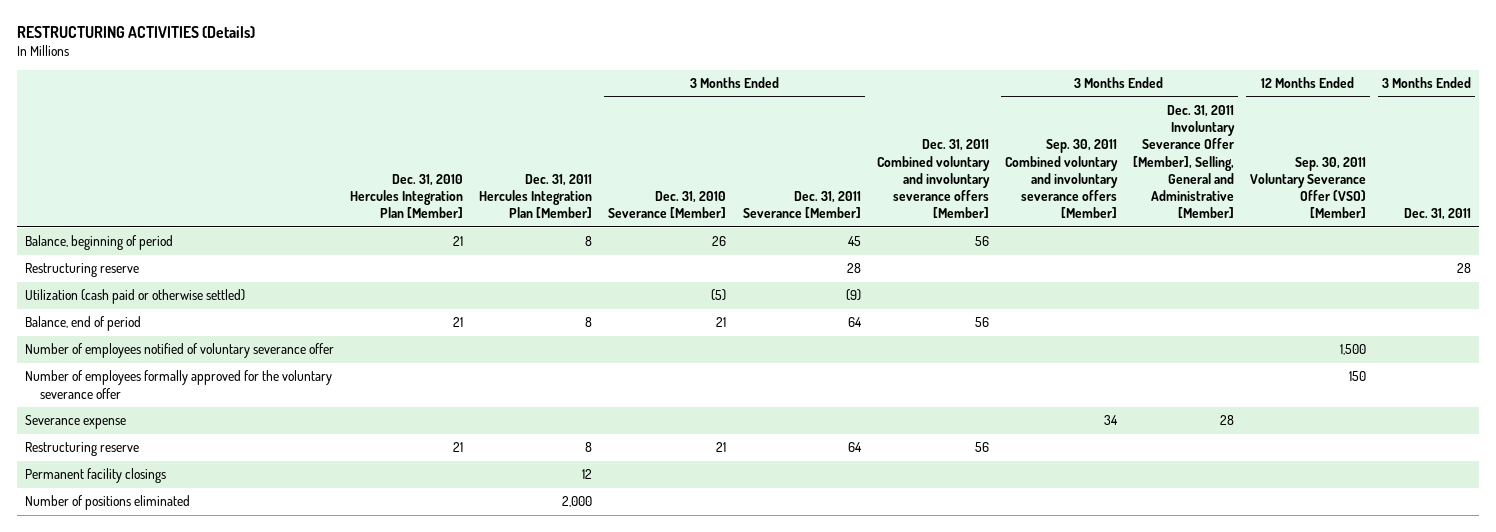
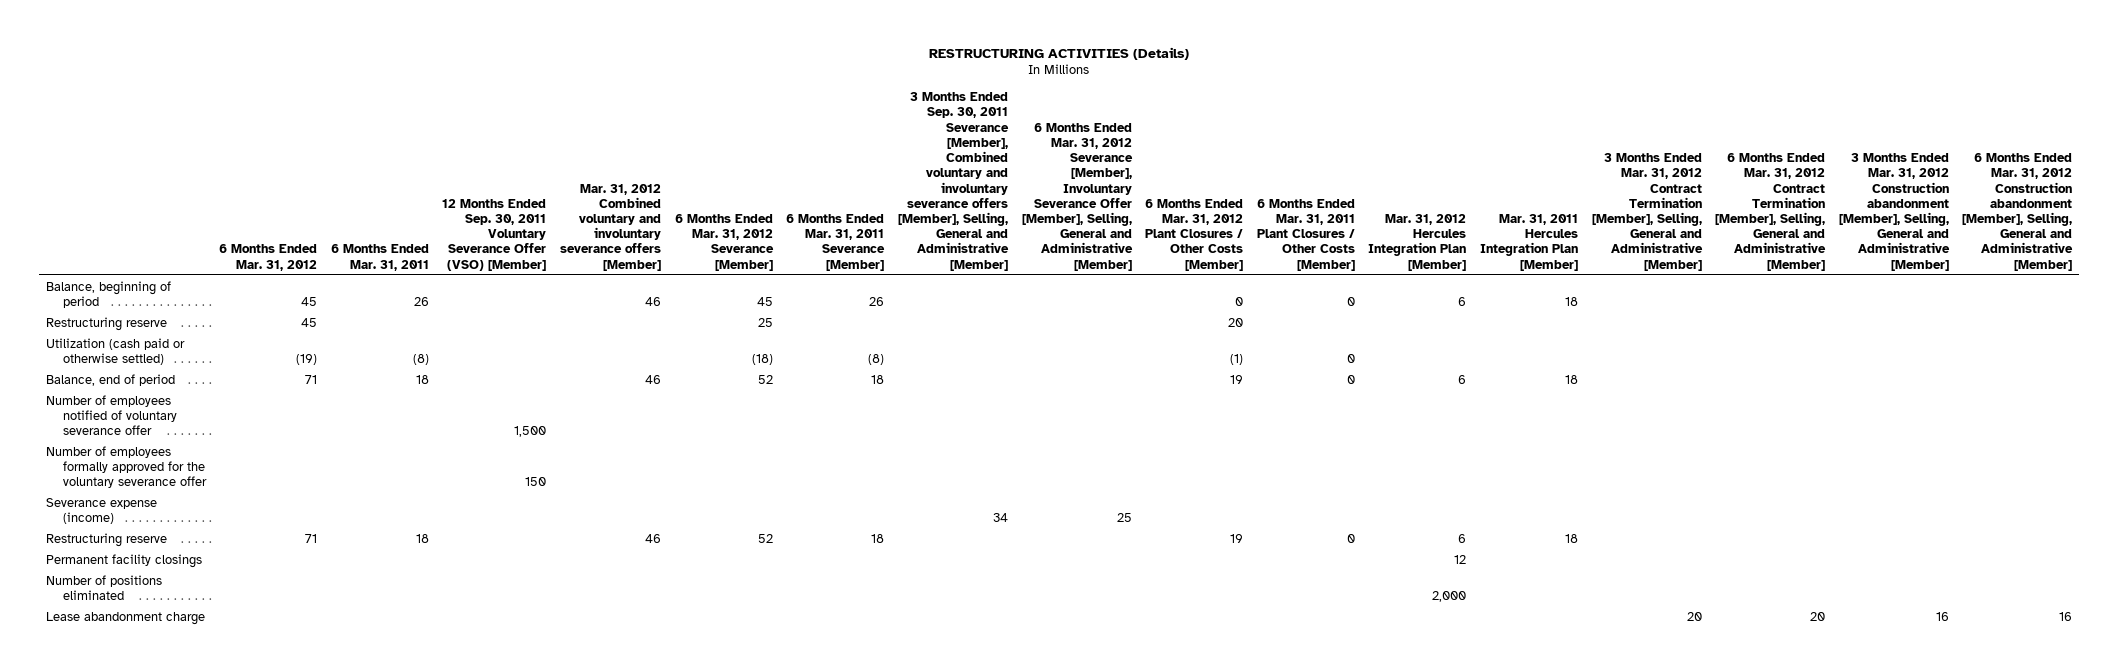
- | Dec. 31, 2010 Hercules Integration Plan [Member] | Dec. 31, 2011 Hercules Integration Plan [Member] | 3 Months Ended Dec. 31, 2010 Severance [Member] | 3 Months Ended Dec. 31, 2011 Severance [Member] | Dec. 31, 2011 Combined voluntary and involuntary severance offers [Member] | 3 Months Ended Sep. 30, 2011 Combined voluntary and involuntary severance offers [Member] | 3 Months Ended Dec. 31, 2011 Involuntary Severance Offer [Member], Selling, General and Administrative [Member] | 12 Months Ended Sep. 30, 2011 Voluntary Severance Offer (VSO) [Member] | 3 Months Ended Dec. 31, 2011
+ | 6 Months Ended Mar. 31, 2012 | 6 Months Ended Mar. 31, 2011 | 12 Months Ended Sep. 30, 2011 Voluntary Severance Offer (VSO) [Member] | Mar. 31, 2012 Combined voluntary and involuntary severance offers [Member] | 6 Months Ended Mar. 31, 2012 Severance [Member] | 6 Months Ended Mar. 31, 2011 Severance [Member] | 3 Months Ended Sep. 30, 2011 Severance [Member], Combined voluntary and involuntary severance offers [Member], Selling, General and Administrative [Member] | 6 Months Ended Mar. 31, 2012 Severance [Member], Involuntary Severance Offer [Member], Selling, General and Administrative [Member] | 6 Months Ended Mar. 31, 2012 Plant Closures / Other Costs [Member] | 6 Months Ended Mar. 31, 2011 Plant Closures / Other Costs [Member] | Mar. 31, 2012 Hercules Integration Plan [Member] | Mar. 31, 2011 Hercules Integration Plan [Member] | 3 Months Ended Mar. 31, 2012 Contract Termination [Member], Selling, General and Administrative [Member] | 6 Months Ended Mar. 31, 2012 Contract Termination [Member], Selling, General and Administrative [Member] | 3 Months Ended Mar. 31, 2012 Construction abandonment [Member], Selling, General and Administrative [Member] | 6 Months Ended Mar. 31, 2012 Construction abandonment [Member], Selling, General and Administrative [Member]
- Severance expense | | | | | | 34 | 28 | |
+ Severance expense (income) | | | | | | | 34 | 25 | | | | | | | |
+ Lease abandonment charge | | | | | | | | | | | | | 20 | 20 | 16 | 16

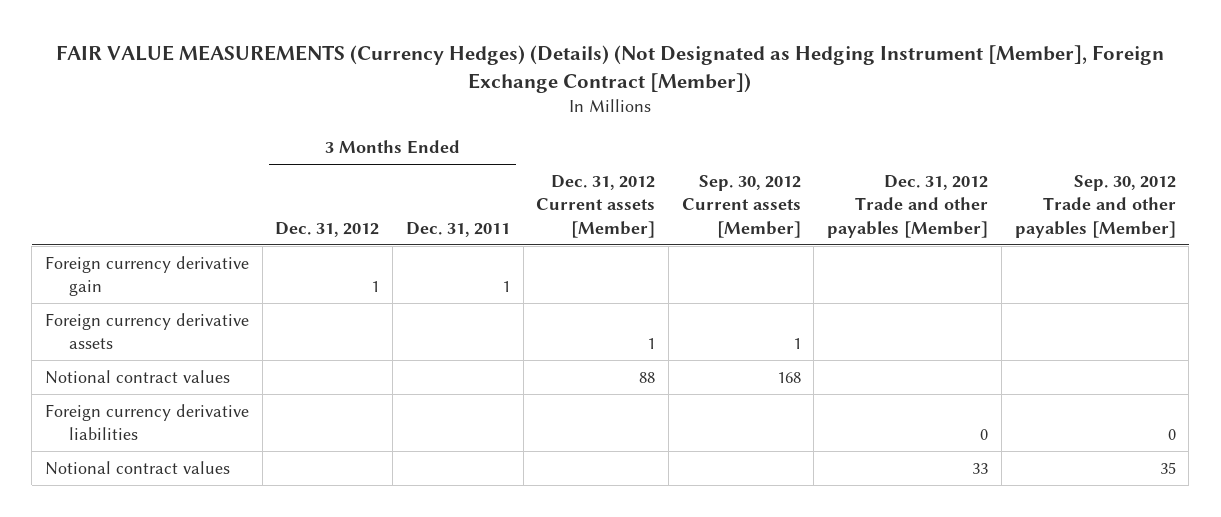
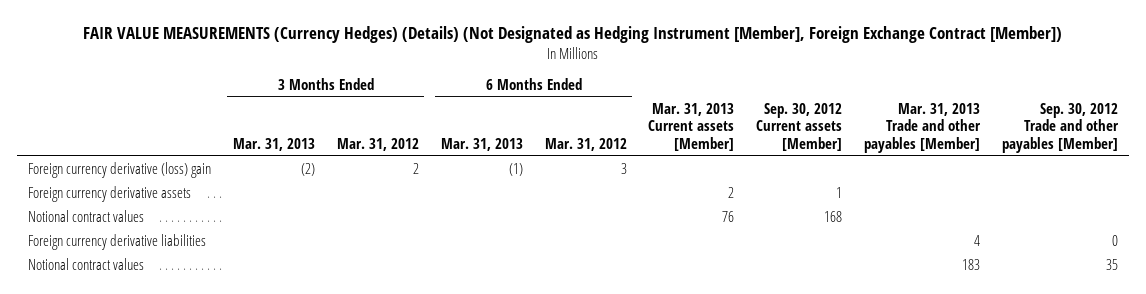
- | 3 Months Ended Dec. 31, 2012 | 3 Months Ended Dec. 31, 2011 | Dec. 31, 2012 Current assets [Member] | Sep. 30, 2012 Current assets [Member] | Dec. 31, 2012 Trade and other payables [Member] | Sep. 30, 2012 Trade and other payables [Member]
+ | 3 Months Ended Mar. 31, 2013 | 3 Months Ended Mar. 31, 2012 | 6 Months Ended Mar. 31, 2013 | 6 Months Ended Mar. 31, 2012 | Mar. 31, 2013 Current assets [Member] | Sep. 30, 2012 Current assets [Member] | Mar. 31, 2013 Trade and other payables [Member] | Sep. 30, 2012 Trade and other payables [Member]
- Foreign currency derivative gain | 1 | 1 | | | |
+ Foreign currency derivative (loss) gain | (2) | 2 | (1) | 3 | | | |

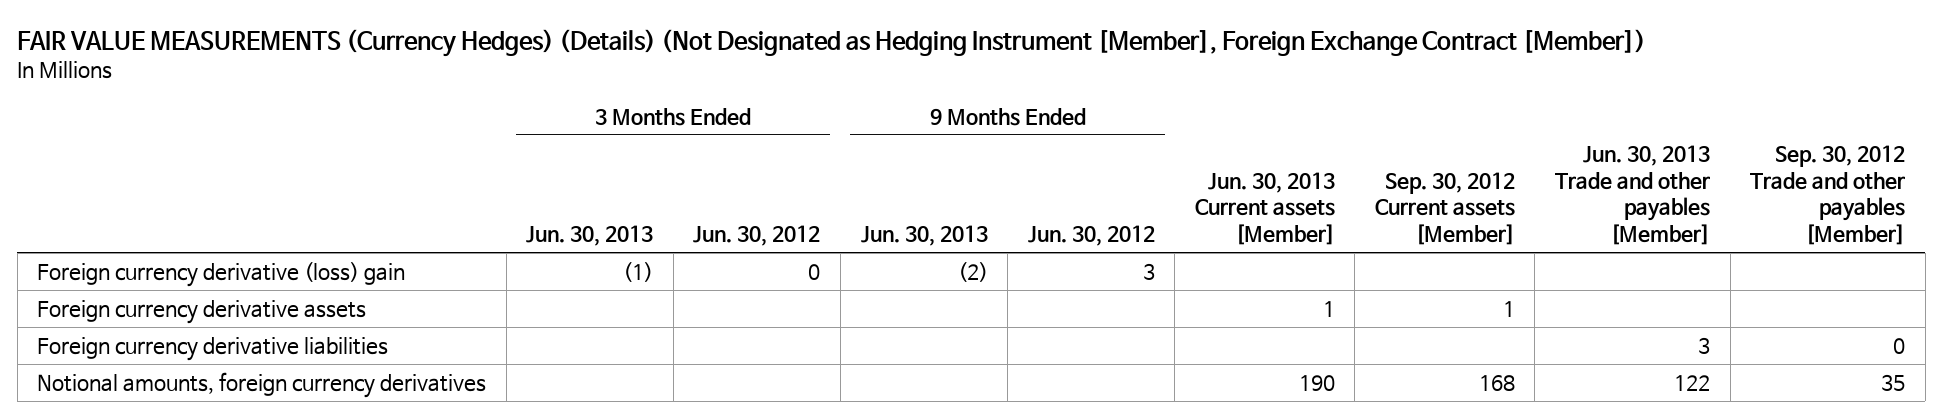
- | 3 Months Ended Mar. 31, 2013 | 3 Months Ended Mar. 31, 2012 | 6 Months Ended Mar. 31, 2013 | 6 Months Ended Mar. 31, 2012 | Mar. 31, 2013 Current assets [Member] | Sep. 30, 2012 Current assets [Member] | Mar. 31, 2013 Trade and other payables [Member] | Sep. 30, 2012 Trade and other payables [Member]
+ | 3 Months Ended Jun. 30, 2013 | 3 Months Ended Jun. 30, 2012 | 9 Months Ended Jun. 30, 2013 | 9 Months Ended Jun. 30, 2012 | Jun. 30, 2013 Current assets [Member] | Sep. 30, 2012 Current assets [Member] | Jun. 30, 2013 Trade and other payables [Member] | Sep. 30, 2012 Trade and other payables [Member]
- Notional contract values | | | | | 76 | 168 | |
- Notional contract values | | | | | | | 183 | 35
+ Notional amounts, foreign currency derivatives | | | | | 190 | 168 | 122 | 35

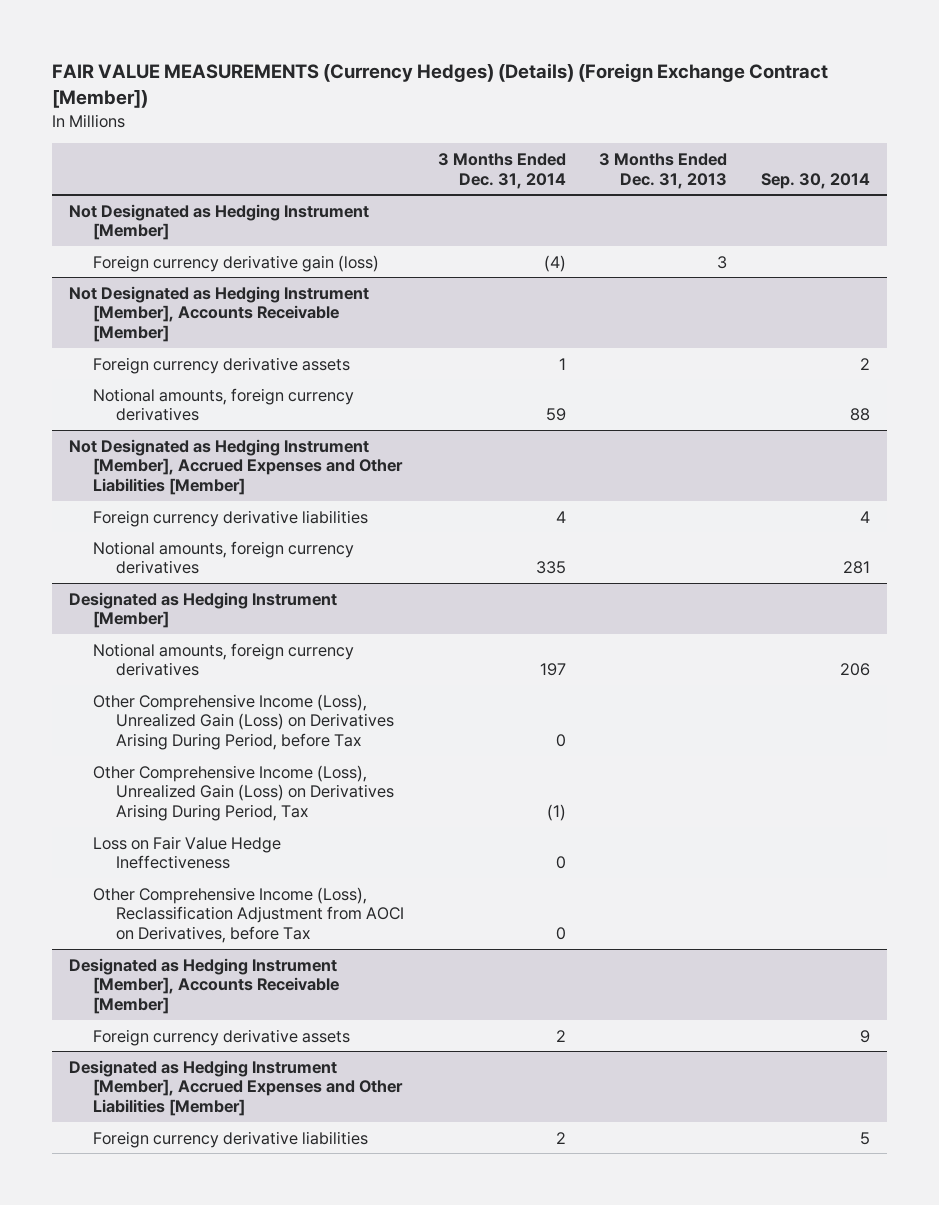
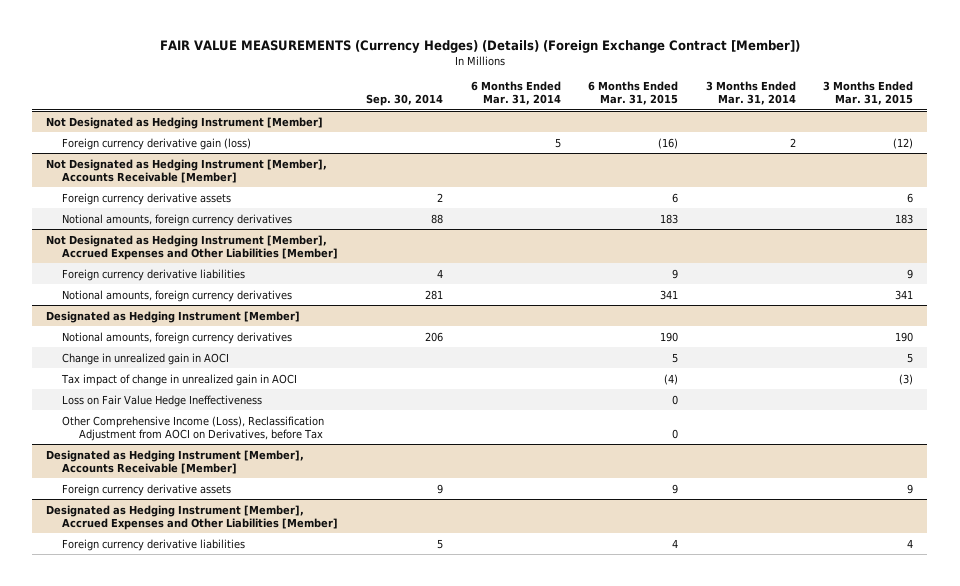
- | 3 Months Ended Dec. 31, 2014 | 3 Months Ended Dec. 31, 2013 | Sep. 30, 2014
+ | Sep. 30, 2014 | 6 Months Ended Mar. 31, 2014 | 6 Months Ended Mar. 31, 2015 | 3 Months Ended Mar. 31, 2014 | 3 Months Ended Mar. 31, 2015
@ Designated as Hedging Instrument [Member]
- Other Comprehensive Income (Loss), Unrealized Gain (Loss) on Derivatives Arising During Period, before Tax | 0 | |
- Other Comprehensive Income (Loss), Unrealized Gain (Loss) on Derivatives Arising During Period, Tax | (1) | |
+ Change in unrealized gain in AOCI | | | 5 | | 5
+ Tax impact of change in unrealized gain in AOCI | | | (4) | | (3)

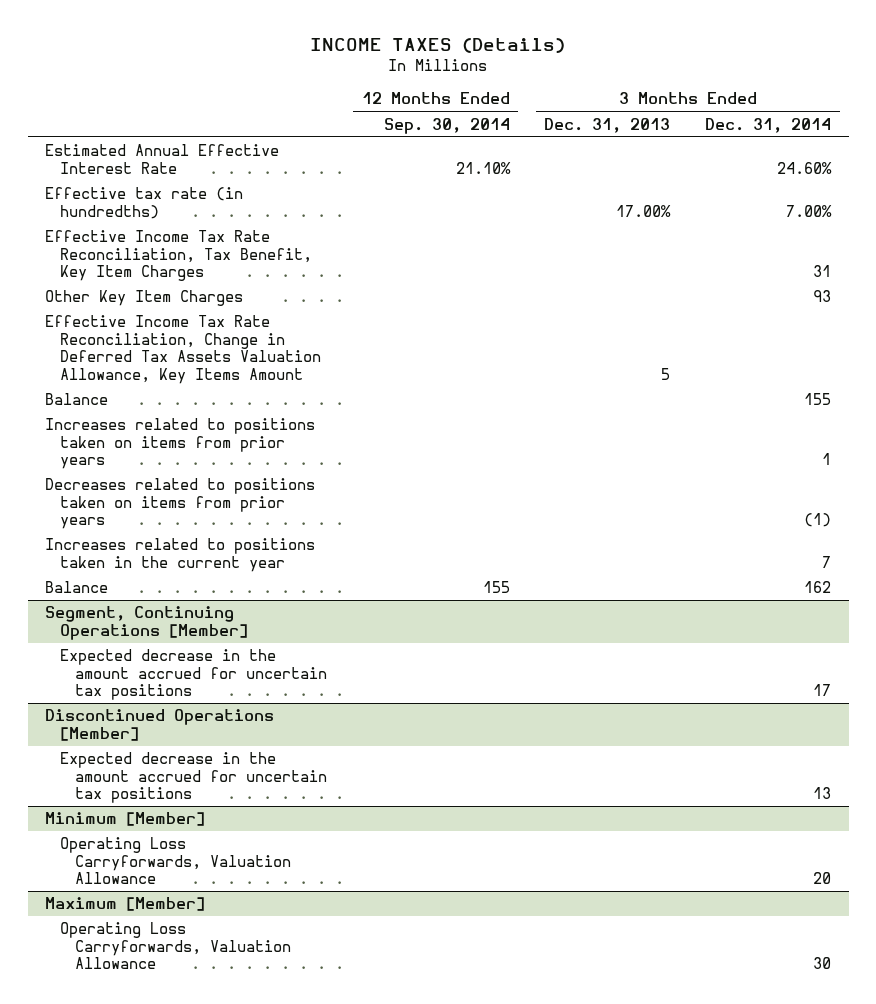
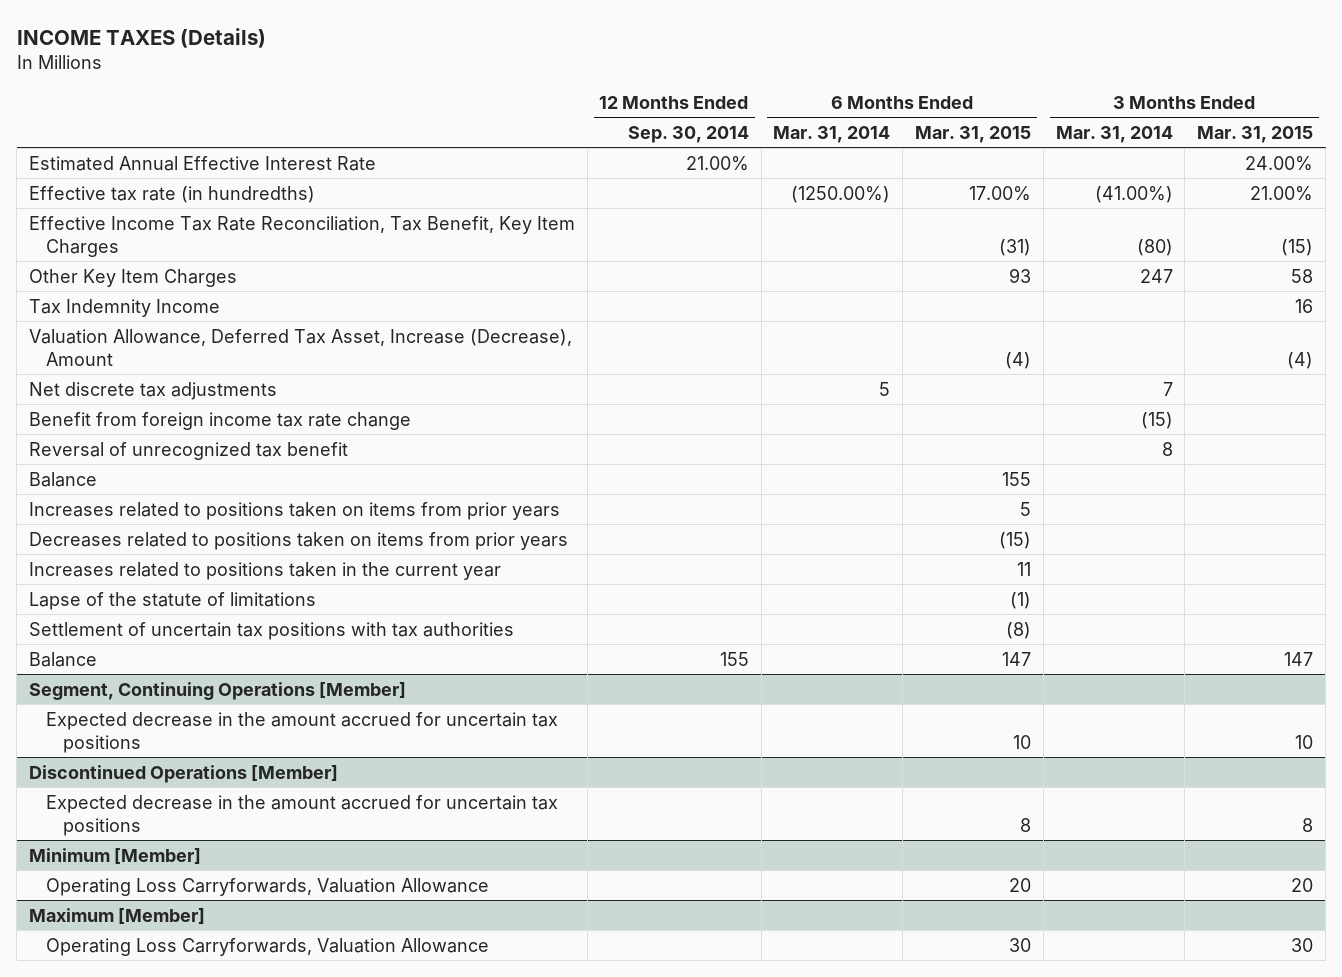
- | 12 Months Ended Sep. 30, 2014 | 3 Months Ended Dec. 31, 2013 | 3 Months Ended Dec. 31, 2014
+ | 12 Months Ended Sep. 30, 2014 | 6 Months Ended Mar. 31, 2014 | 6 Months Ended Mar. 31, 2015 | 3 Months Ended Mar. 31, 2014 | 3 Months Ended Mar. 31, 2015
- Estimated Annual Effective Interest Rate | 21.10% | | 24.60%
+ Estimated Annual Effective Interest Rate | 21.00% | | | | 24.00%
- Effective Income Tax Rate Reconciliation, Change in Deferred Tax Assets Valuation Allowance, Key Items Amount | | 5 |
+ Tax Indemnity Income | | | | | 16
+ Valuation Allowance, Deferred Tax Asset, Increase (Decrease), Amount | | | (4) | | (4)
+ Net discrete tax adjustments | | 5 | | 7 |
+ Benefit from foreign income tax rate change | | | | (15) |
+ Reversal of unrecognized tax benefit | | | | 8 |
+ Lapse of the statute of limitations | | | (1) | |
+ Settlement of uncertain tax positions with tax authorities | | | (8) | |

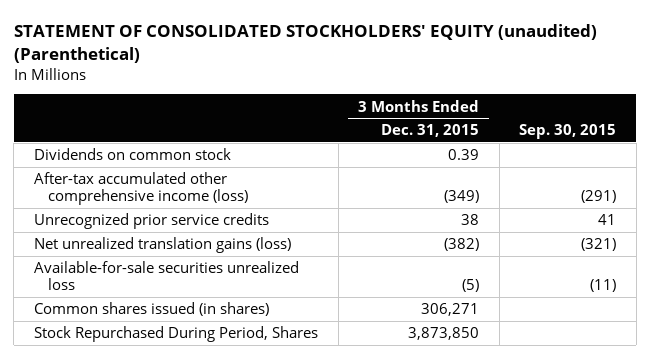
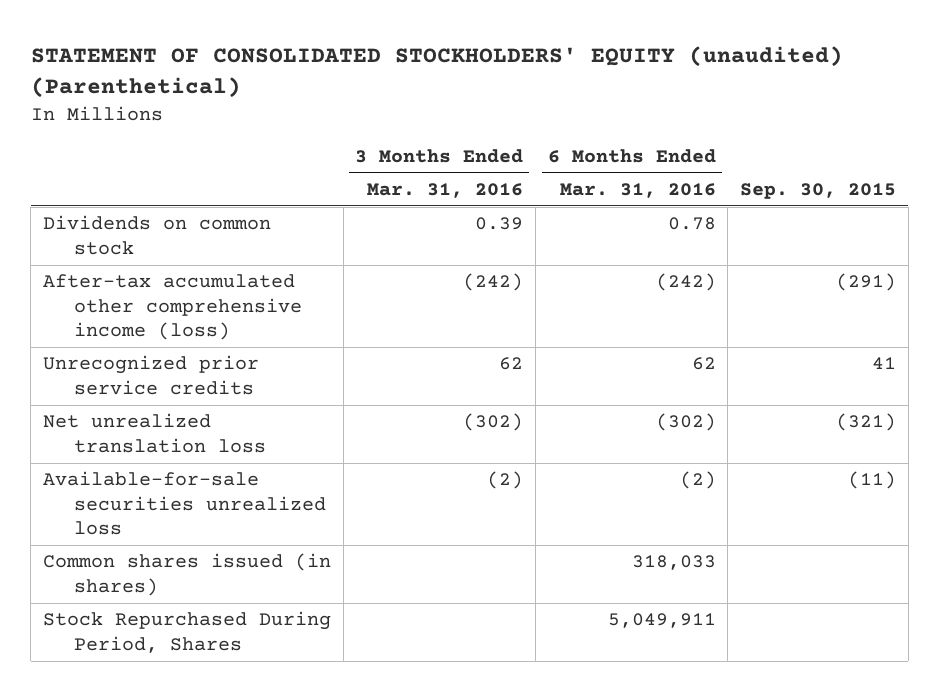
- | 3 Months Ended Dec. 31, 2015 | Sep. 30, 2015
+ | 3 Months Ended Mar. 31, 2016 | 6 Months Ended Mar. 31, 2016 | Sep. 30, 2015
- Net unrealized translation gains (loss) | (382) | (321)
+ Net unrealized translation loss | (302) | (302) | (321)

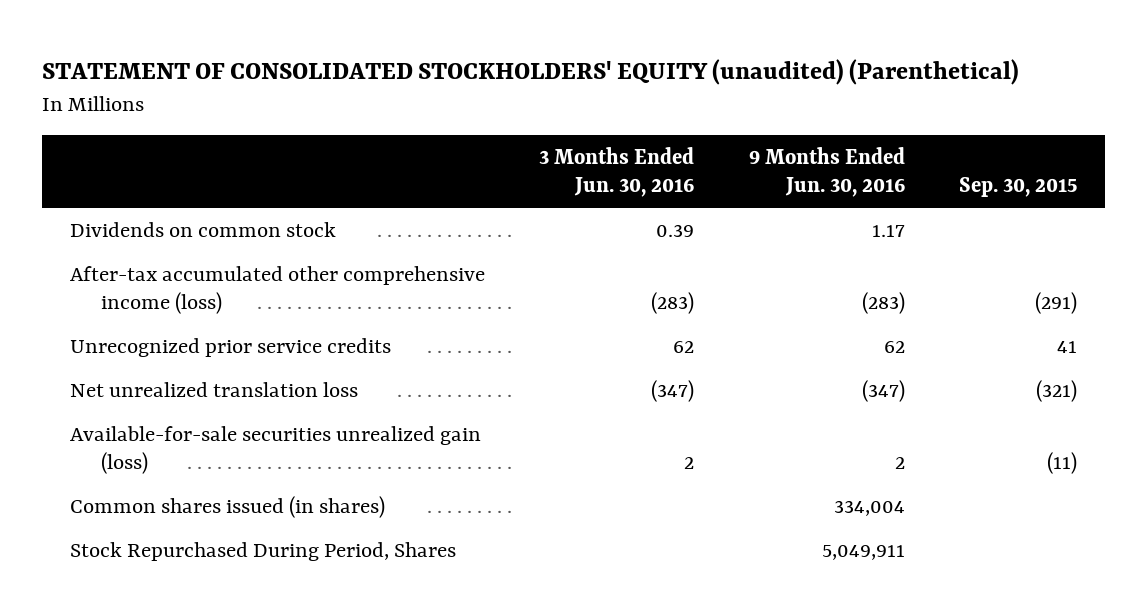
- | 3 Months Ended Mar. 31, 2016 | 6 Months Ended Mar. 31, 2016 | Sep. 30, 2015
+ | 3 Months Ended Jun. 30, 2016 | 9 Months Ended Jun. 30, 2016 | Sep. 30, 2015
- Available-for-sale securities unrealized loss | (2) | (2) | (11)
+ Available-for-sale securities unrealized gain (loss) | 2 | 2 | (11)

